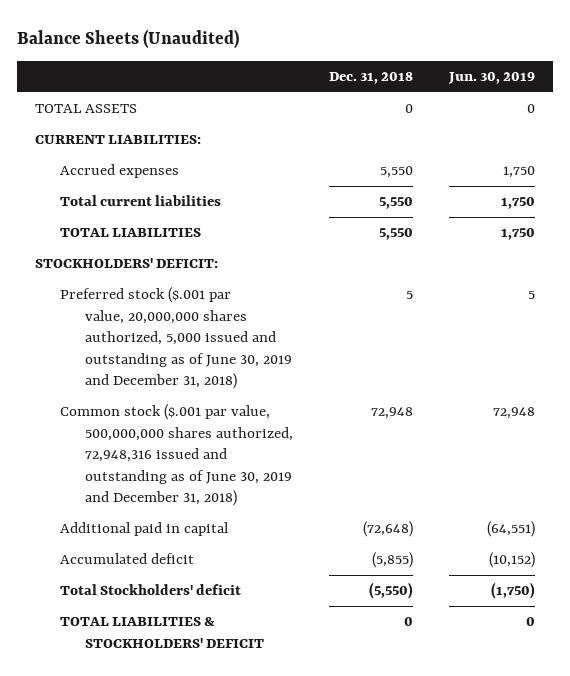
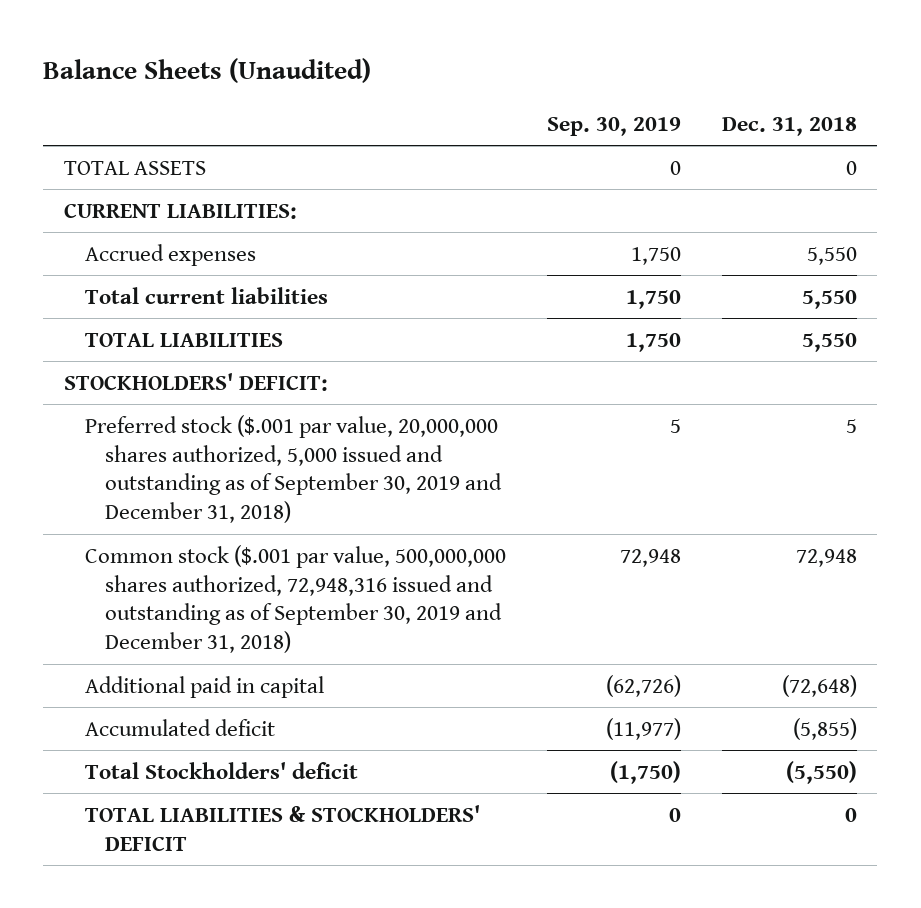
- | Dec. 31, 2018 | Jun. 30, 2019
+ | Sep. 30, 2019 | Dec. 31, 2018
- Preferred stock ($.001 par value, 20,000,000 shares authorized, 5,000 issued and outstanding as of June 30, 2019 and December 31, 2018) | 5 | 5
- Common stock ($.001 par value, 500,000,000 shares authorized, 72,948,316 issued and outstanding as of June 30, 2019 and December 31, 2018) | 72,948 | 72,948
+ Preferred stock ($.001 par value, 20,000,000 shares authorized, 5,000 issued and outstanding as of September 30, 2019 and December 31, 2018) | 5 | 5
+ Common stock ($.001 par value, 500,000,000 shares authorized, 72,948,316 issued and outstanding as of September 30, 2019 and December 31, 2018) | 72,948 | 72,948

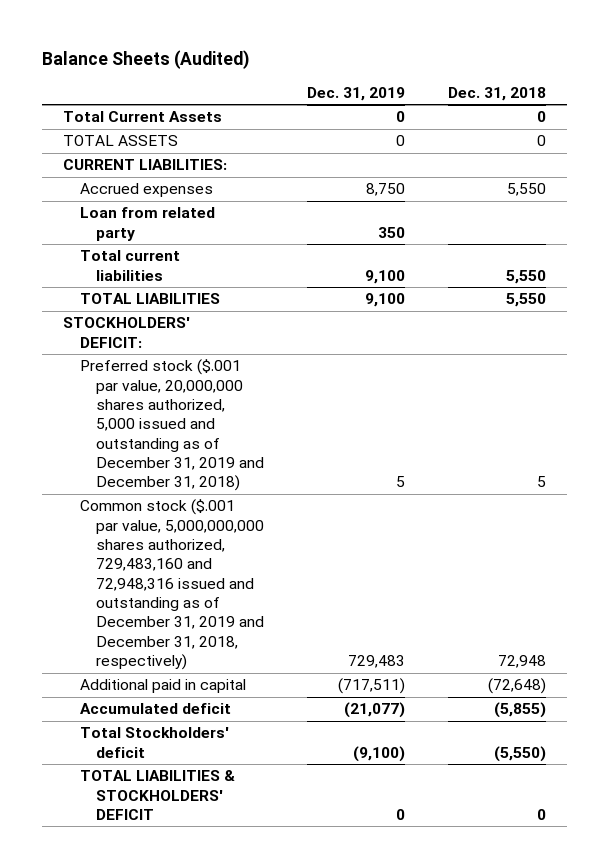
- Balance Sheets (Unaudited)
+ Balance Sheets (Audited)
- | Sep. 30, 2019 | Dec. 31, 2018
+ | Dec. 31, 2019 | Dec. 31, 2018
+ Total Current Assets | 0 | 0
+ Loan from related party | 350 |
- Preferred stock ($.001 par value, 20,000,000 shares authorized, 5,000 issued and outstanding as of September 30, 2019 and December 31, 2018) | 5 | 5
- Common stock ($.001 par value, 500,000,000 shares authorized, 72,948,316 issued and outstanding as of September 30, 2019 and December 31, 2018) | 72,948 | 72,948
+ Preferred stock ($.001 par value, 20,000,000 shares authorized, 5,000 issued and outstanding as of December 31, 2019 and December 31, 2018) | 5 | 5
+ Common stock ($.001 par value, 5,000,000,000 shares authorized, 729,483,160 and 72,948,316 issued and outstanding as of December 31, 2019 and December 31, 2018, respectively) | 729,483 | 72,948

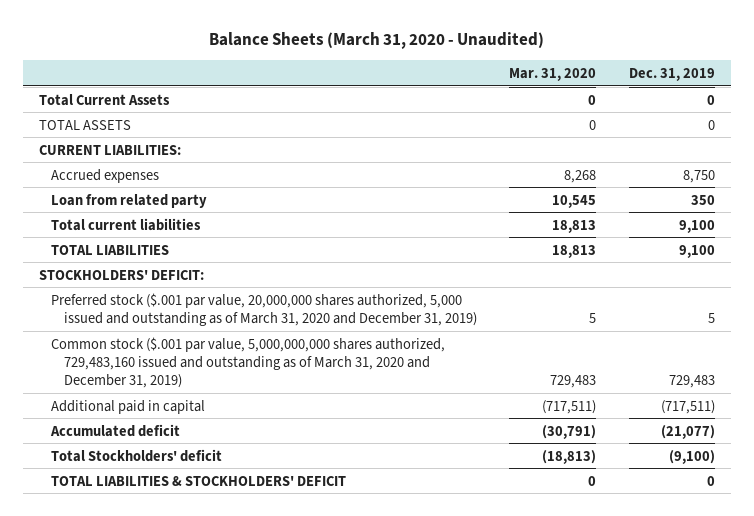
- Balance Sheets (Audited)
+ Balance Sheets (March 31, 2020 - Unaudited)
- | Dec. 31, 2019 | Dec. 31, 2018
+ | Mar. 31, 2020 | Dec. 31, 2019
- Preferred stock ($.001 par value, 20,000,000 shares authorized, 5,000 issued and outstanding as of December 31, 2019 and December 31, 2018) | 5 | 5
- Common stock ($.001 par value, 5,000,000,000 shares authorized, 729,483,160 and 72,948,316 issued and outstanding as of December 31, 2019 and December 31, 2018, respectively) | 729,483 | 72,948
+ Preferred stock ($.001 par value, 20,000,000 shares authorized, 5,000 issued and outstanding as of March 31, 2020 and December 31, 2019) | 5 | 5
+ Common stock ($.001 par value, 5,000,000,000 shares authorized, 729,483,160 issued and outstanding as of March 31, 2020 and December 31, 2019) | 729,483 | 729,483

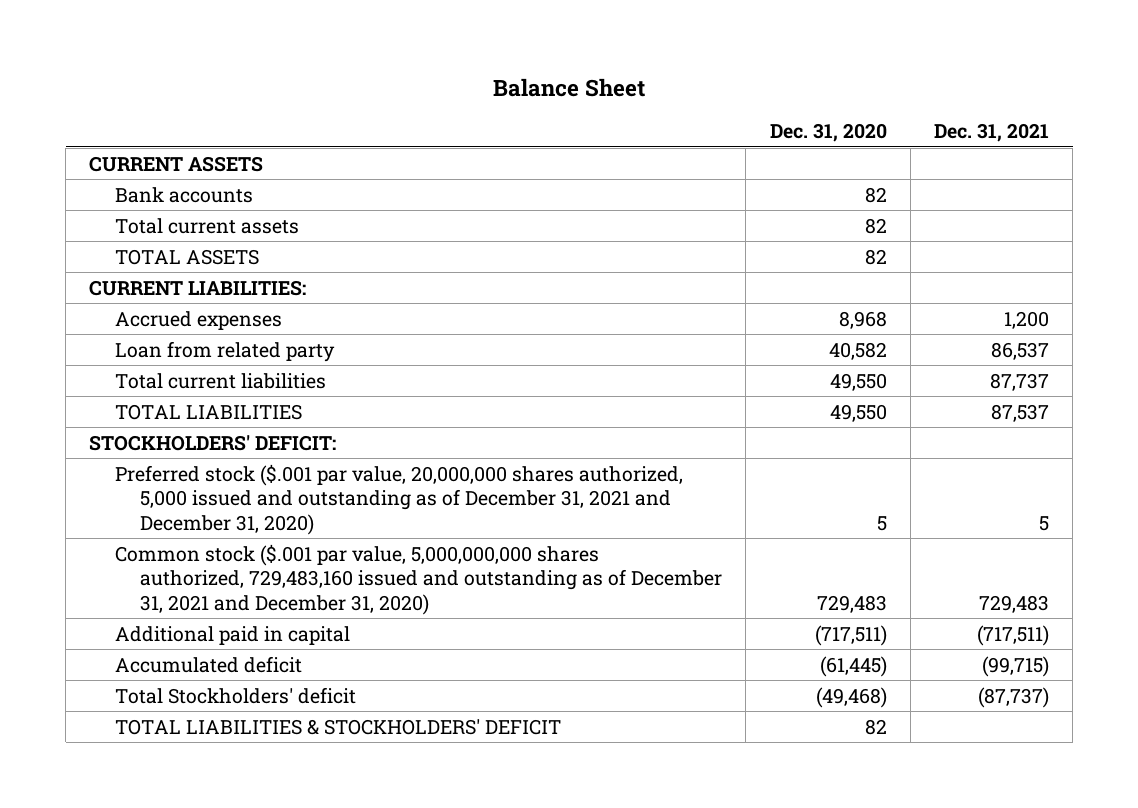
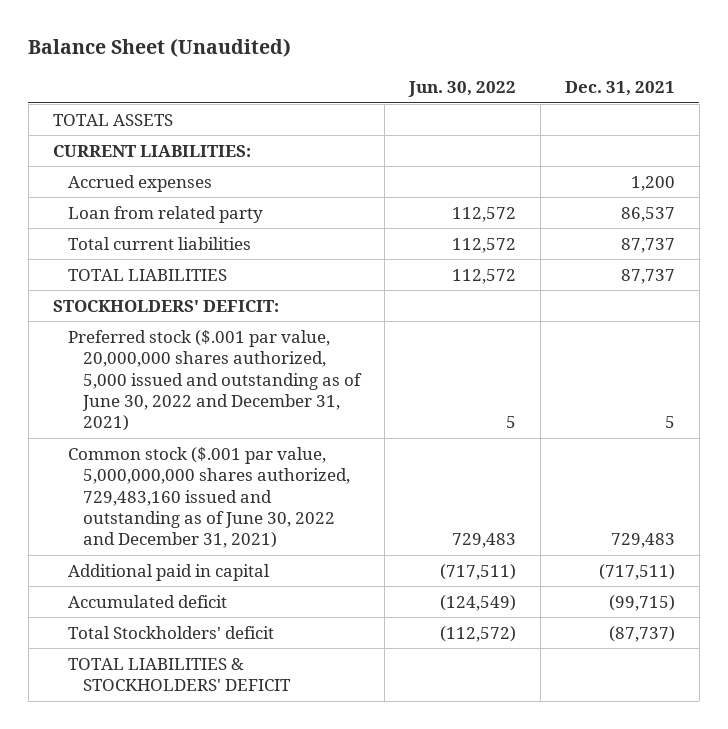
- Balance Sheet
+ Balance Sheet (Unaudited)
- | Dec. 31, 2020 | Dec. 31, 2021
+ | Jun. 30, 2022 | Dec. 31, 2021
- CURRENT ASSETS
- Bank accounts | 82 |
- Total current assets | 82 |
- TOTAL LIABILITIES | 49,550 | 87,537
+ TOTAL LIABILITIES | 112,572 | 87,737
- Preferred stock ($.001 par value, 20,000,000 shares authorized, 5,000 issued and outstanding as of December 31, 2021 and December 31, 2020) | 5 | 5
- Common stock ($.001 par value, 5,000,000,000 shares authorized, 729,483,160 issued and outstanding as of December 31, 2021 and December 31, 2020) | 729,483 | 729,483
+ Preferred stock ($.001 par value, 20,000,000 shares authorized, 5,000 issued and outstanding as of June 30, 2022 and December 31, 2021) | 5 | 5
+ Common stock ($.001 par value, 5,000,000,000 shares authorized, 729,483,160 issued and outstanding as of June 30, 2022 and December 31, 2021) | 729,483 | 729,483

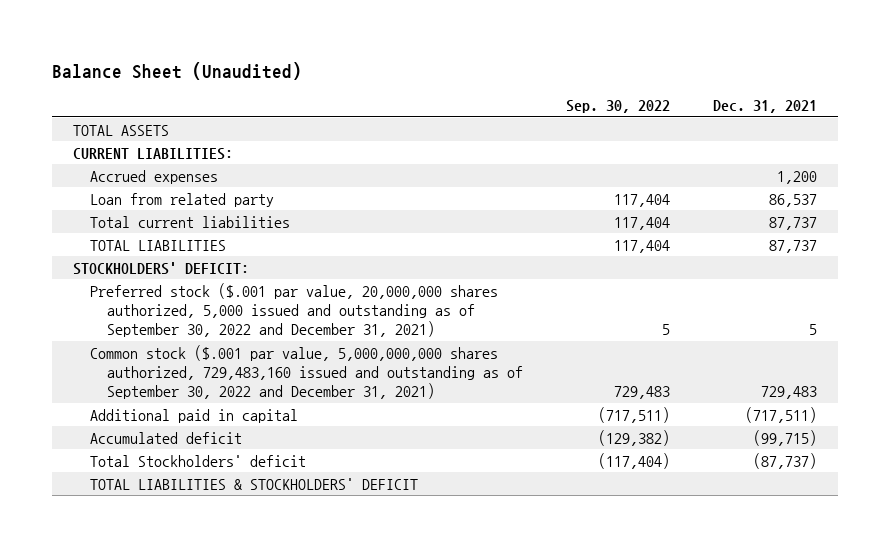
- | Jun. 30, 2022 | Dec. 31, 2021
+ | Sep. 30, 2022 | Dec. 31, 2021
- Preferred stock ($.001 par value, 20,000,000 shares authorized, 5,000 issued and outstanding as of June 30, 2022 and December 31, 2021) | 5 | 5
- Common stock ($.001 par value, 5,000,000,000 shares authorized, 729,483,160 issued and outstanding as of June 30, 2022 and December 31, 2021) | 729,483 | 729,483
+ Preferred stock ($.001 par value, 20,000,000 shares authorized, 5,000 issued and outstanding as of September 30, 2022 and December 31, 2021) | 5 | 5
+ Common stock ($.001 par value, 5,000,000,000 shares authorized, 729,483,160 issued and outstanding as of September 30, 2022 and December 31, 2021) | 729,483 | 729,483

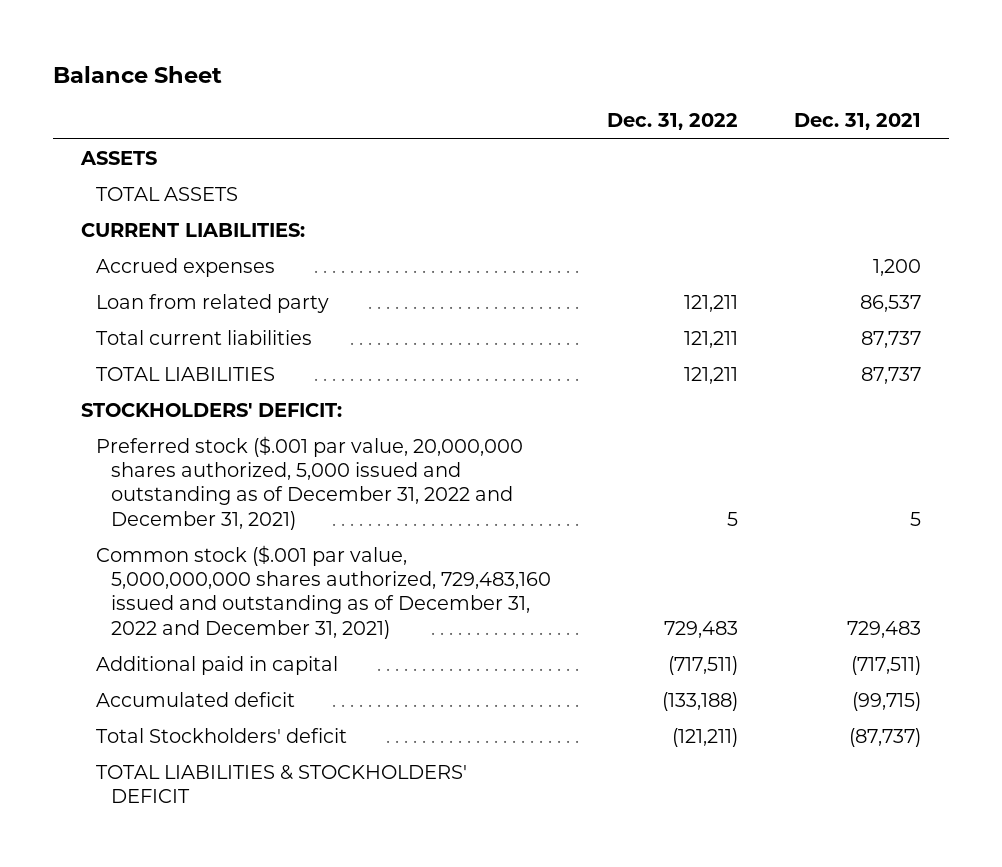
- Balance Sheet (Unaudited)
+ Balance Sheet
- | Sep. 30, 2022 | Dec. 31, 2021
+ | Dec. 31, 2022 | Dec. 31, 2021
+ ASSETS
- Preferred stock ($.001 par value, 20,000,000 shares authorized, 5,000 issued and outstanding as of September 30, 2022 and December 31, 2021) | 5 | 5
- Common stock ($.001 par value, 5,000,000,000 shares authorized, 729,483,160 issued and outstanding as of September 30, 2022 and December 31, 2021) | 729,483 | 729,483
+ Preferred stock ($.001 par value, 20,000,000 shares authorized, 5,000 issued and outstanding as of December 31, 2022 and December 31, 2021) | 5 | 5
+ Common stock ($.001 par value, 5,000,000,000 shares authorized, 729,483,160 issued and outstanding as of December 31, 2022 and December 31, 2021) | 729,483 | 729,483

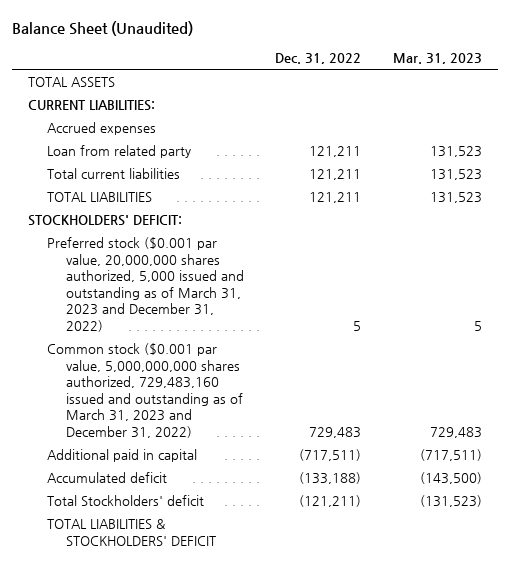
- Balance Sheet
+ Balance Sheet (Unaudited)
- | Dec. 31, 2022 | Dec. 31, 2021
+ | Dec. 31, 2022 | Mar. 31, 2023
- ASSETS
- Preferred stock ($.001 par value, 20,000,000 shares authorized, 5,000 issued and outstanding as of December 31, 2022 and December 31, 2021) | 5 | 5
- Common stock ($.001 par value, 5,000,000,000 shares authorized, 729,483,160 issued and outstanding as of December 31, 2022 and December 31, 2021) | 729,483 | 729,483
+ Preferred stock ($0.001 par value, 20,000,000 shares authorized, 5,000 issued and outstanding as of March 31, 2023 and December 31, 2022) | 5 | 5
+ Common stock ($0.001 par value, 5,000,000,000 shares authorized, 729,483,160 issued and outstanding as of March 31, 2023 and December 31, 2022) | 729,483 | 729,483

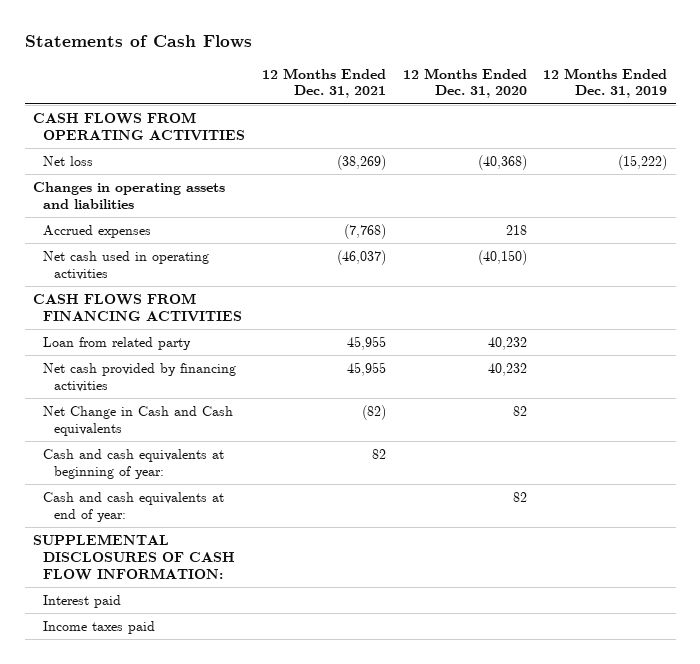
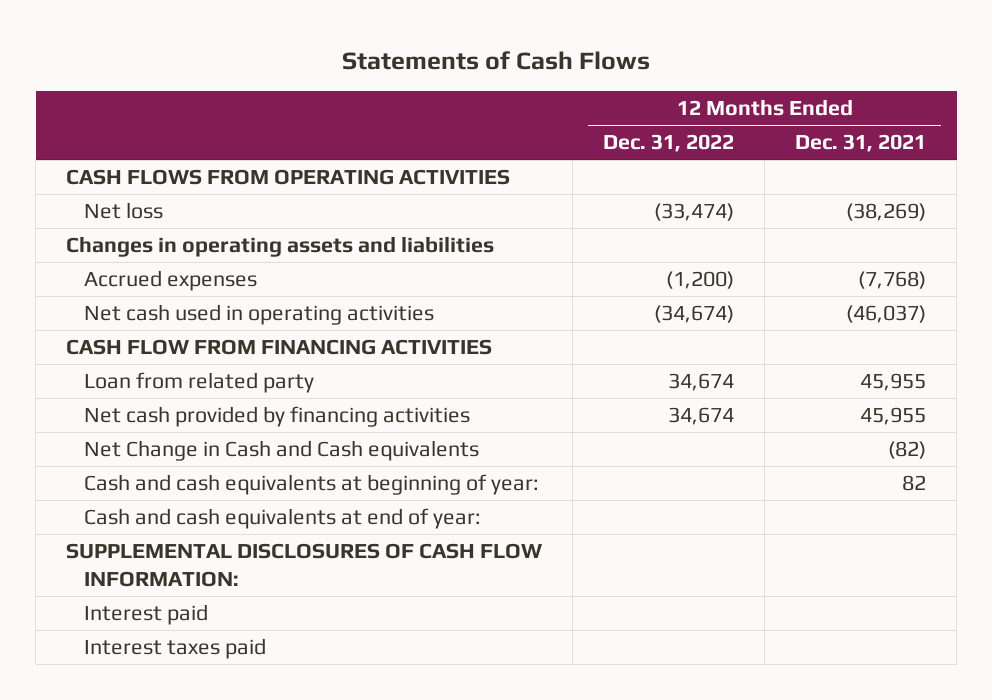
- | 12 Months Ended Dec. 31, 2021 | 12 Months Ended Dec. 31, 2020 | 12 Months Ended Dec. 31, 2019
+ | 12 Months Ended Dec. 31, 2022 | 12 Months Ended Dec. 31, 2021
- CASH FLOWS FROM FINANCING ACTIVITIES
+ CASH FLOW FROM FINANCING ACTIVITIES
- Income taxes paid
+ Interest taxes paid

